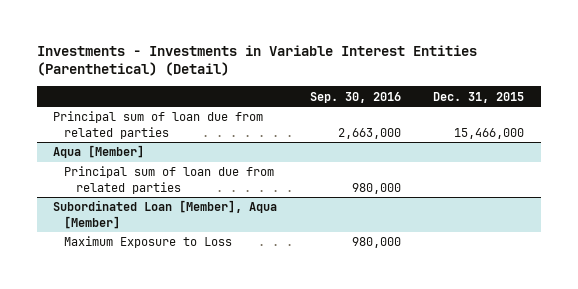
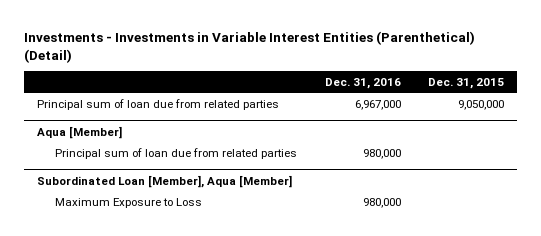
- | Sep. 30, 2016 | Dec. 31, 2015
+ | Dec. 31, 2016 | Dec. 31, 2015
- Principal sum of loan due from related parties | 2,663,000 | 15,466,000
+ Principal sum of loan due from related parties | 6,967,000 | 9,050,000

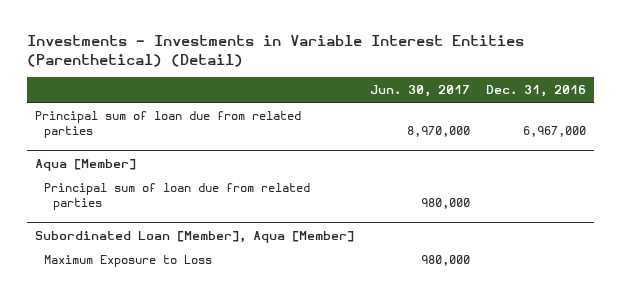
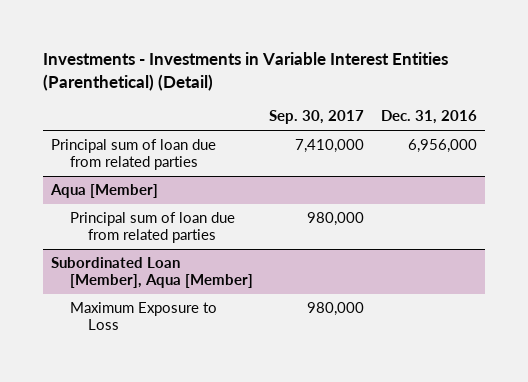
- | Jun. 30, 2017 | Dec. 31, 2016
+ | Sep. 30, 2017 | Dec. 31, 2016
- Principal sum of loan due from related parties | 8,970,000 | 6,967,000
+ Principal sum of loan due from related parties | 7,410,000 | 6,956,000

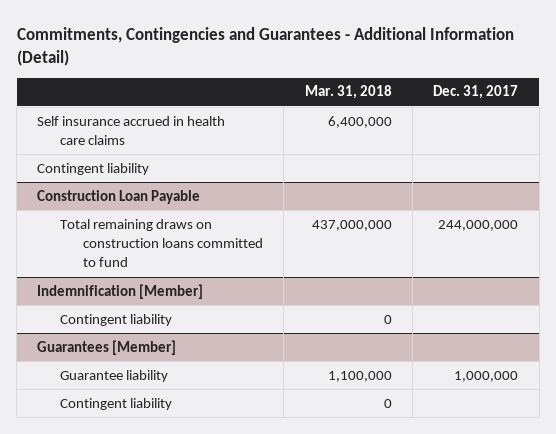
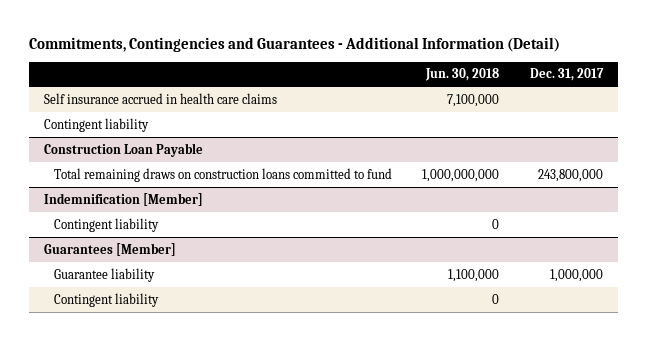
- | Mar. 31, 2018 | Dec. 31, 2017
+ | Jun. 30, 2018 | Dec. 31, 2017
@ Construction Loan Payable
- Total remaining draws on construction loans committed to fund | 437,000,000 | 244,000,000
+ Total remaining draws on construction loans committed to fund | 1,000,000,000 | 243,800,000

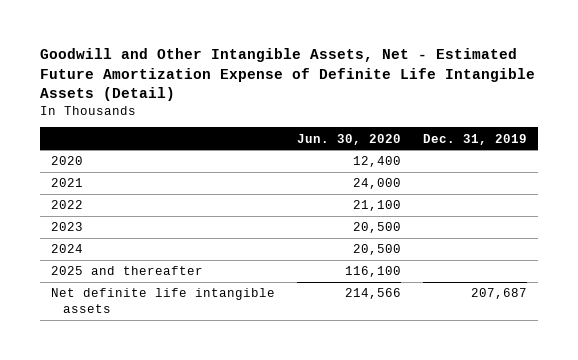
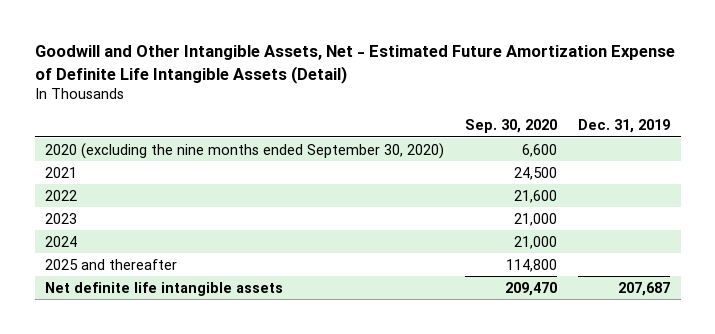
- | Jun. 30, 2020 | Dec. 31, 2019
+ | Sep. 30, 2020 | Dec. 31, 2019
- 2020 | 12,400 |
+ 2020 (excluding the nine months ended September 30, 2020) | 6,600 |

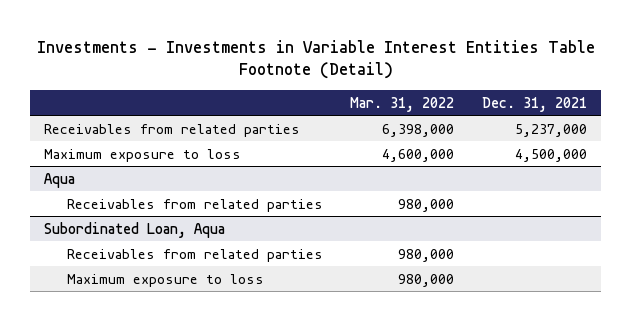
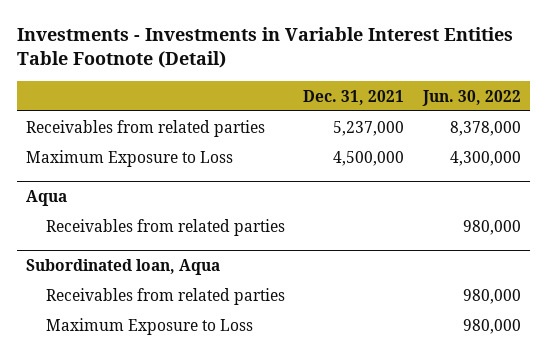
- | Mar. 31, 2022 | Dec. 31, 2021
+ | Dec. 31, 2021 | Jun. 30, 2022
- Maximum exposure to loss | 4,600,000 | 4,500,000
+ Maximum Exposure to Loss | 4,500,000 | 4,300,000
- Subordinated Loan, Aqua
+ Subordinated loan, Aqua
- Maximum exposure to loss | 980,000 |
+ Maximum Exposure to Loss | | 980,000

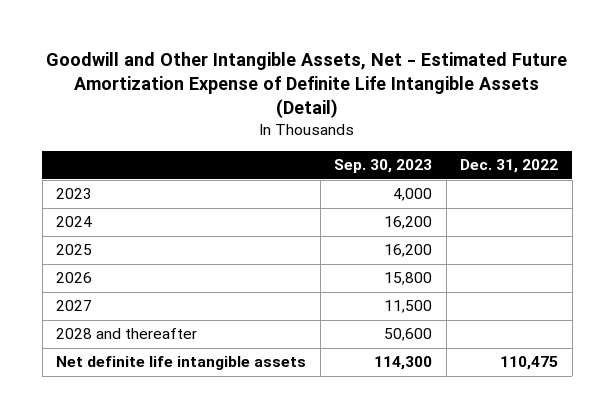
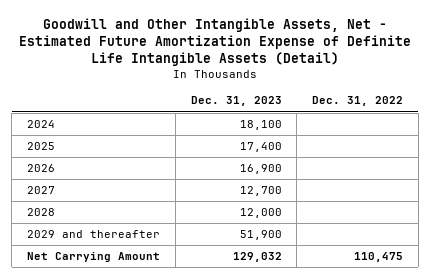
- | Sep. 30, 2023 | Dec. 31, 2022
+ | Dec. 31, 2023 | Dec. 31, 2022
- 2023 | 4,000 |
- 2028 and thereafter | 50,600 |
- Net definite life intangible assets | 114,300 | 110,475
+ 2028 | 12,000 |
+ 2029 and thereafter | 51,900 |
+ Net Carrying Amount | 129,032 | 110,475

